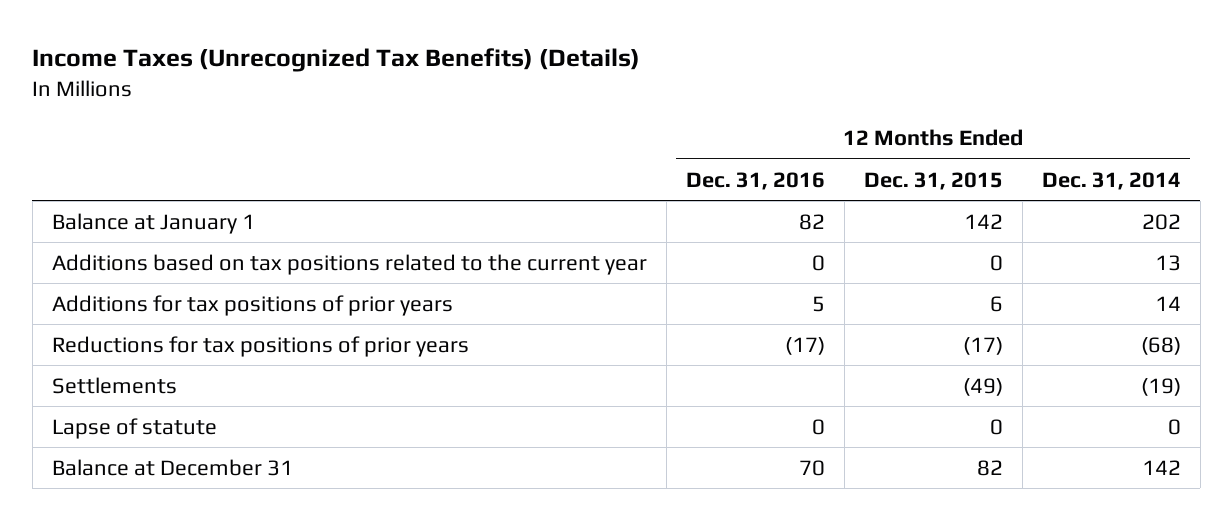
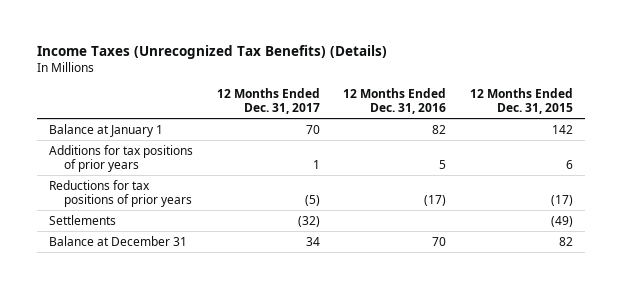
- | 12 Months Ended Dec. 31, 2016 | 12 Months Ended Dec. 31, 2015 | 12 Months Ended Dec. 31, 2014
+ | 12 Months Ended Dec. 31, 2017 | 12 Months Ended Dec. 31, 2016 | 12 Months Ended Dec. 31, 2015
- Additions based on tax positions related to the current year | 0 | 0 | 13
- Lapse of statute | 0 | 0 | 0

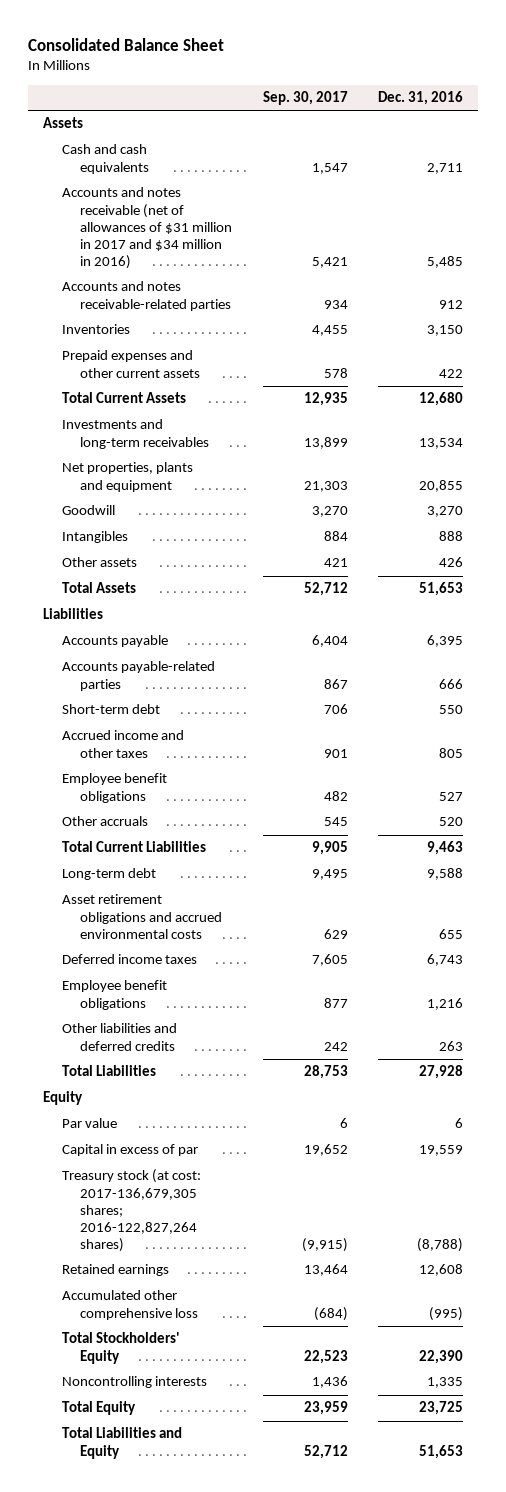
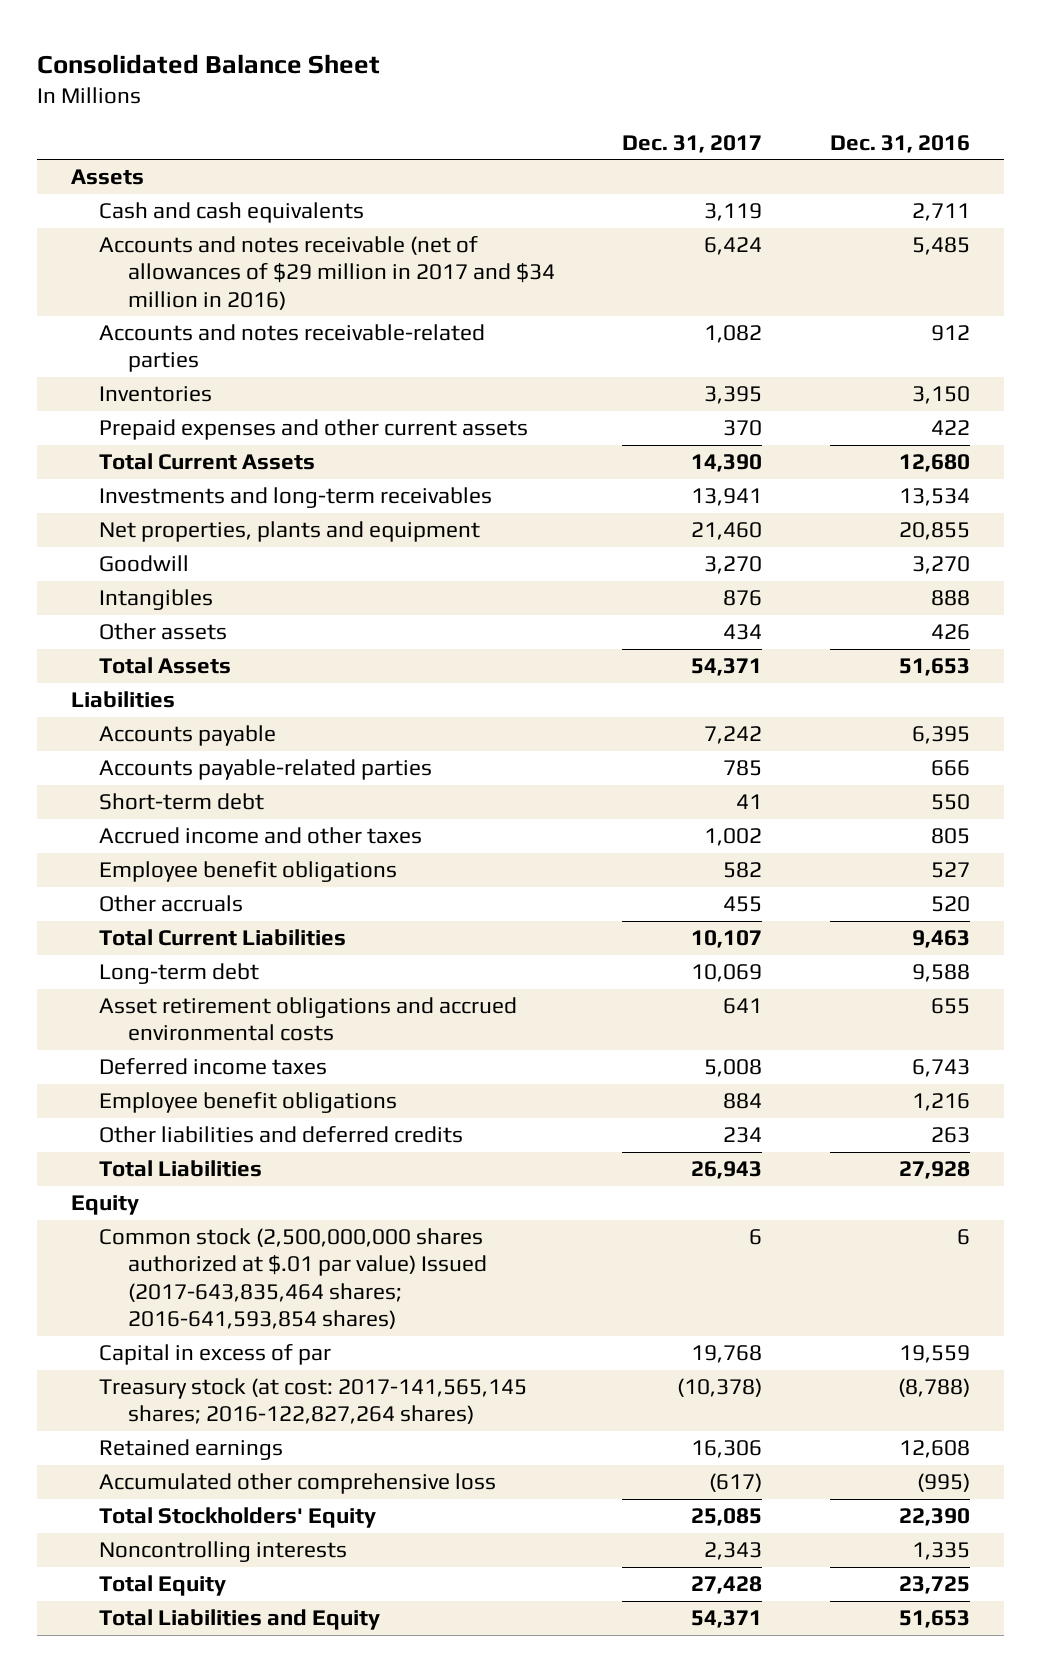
- | Sep. 30, 2017 | Dec. 31, 2016
+ | Dec. 31, 2017 | Dec. 31, 2016
- Accounts and notes receivable (net of allowances of $31 million in 2017 and $34 million in 2016) | 5,421 | 5,485
+ Accounts and notes receivable (net of allowances of $29 million in 2017 and $34 million in 2016) | 6,424 | 5,485
- Par value | 6 | 6
+ Common stock (2,500,000,000 shares authorized at $.01 par value) Issued (2017-643,835,464 shares; 2016-641,593,854 shares) | 6 | 6
- Treasury stock (at cost: 2017-136,679,305 shares; 2016-122,827,264 shares) | (9,915) | (8,788)
+ Treasury stock (at cost: 2017-141,565,145 shares; 2016-122,827,264 shares) | (10,378) | (8,788)

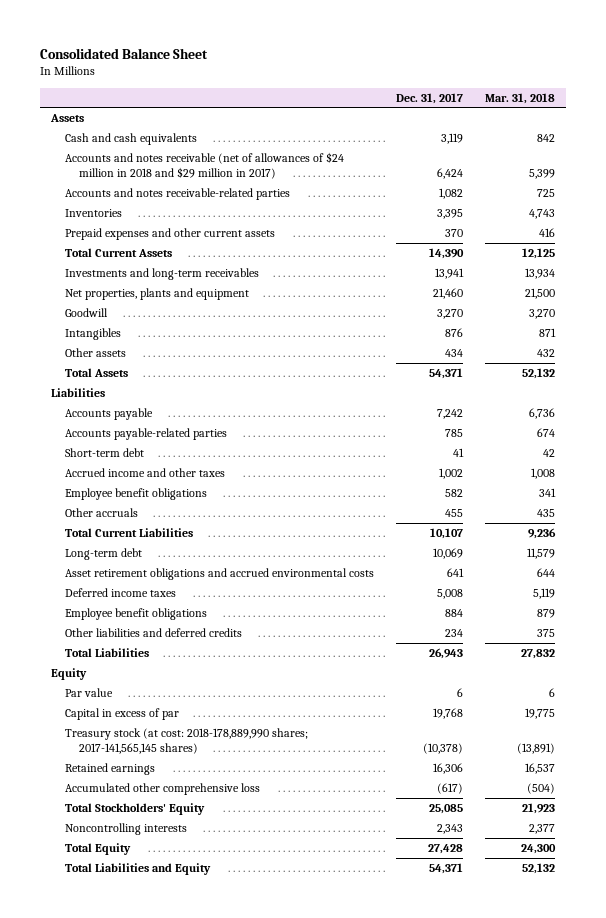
- | Dec. 31, 2017 | Dec. 31, 2016
+ | Dec. 31, 2017 | Mar. 31, 2018
- Accounts and notes receivable (net of allowances of $29 million in 2017 and $34 million in 2016) | 6,424 | 5,485
+ Accounts and notes receivable (net of allowances of $24 million in 2018 and $29 million in 2017) | 6,424 | 5,399
- Common stock (2,500,000,000 shares authorized at $.01 par value) Issued (2017-643,835,464 shares; 2016-641,593,854 shares) | 6 | 6
+ Par value | 6 | 6
- Treasury stock (at cost: 2017-141,565,145 shares; 2016-122,827,264 shares) | (10,378) | (8,788)
+ Treasury stock (at cost: 2018-178,889,990 shares; 2017-141,565,145 shares) | (10,378) | (13,891)

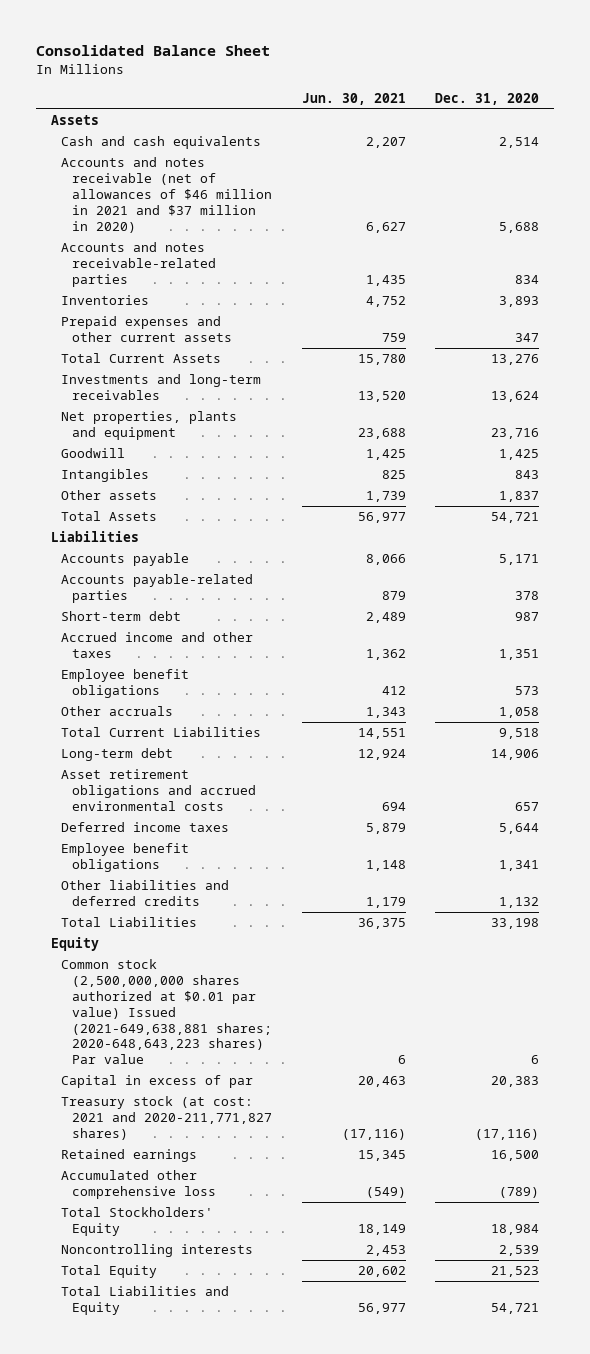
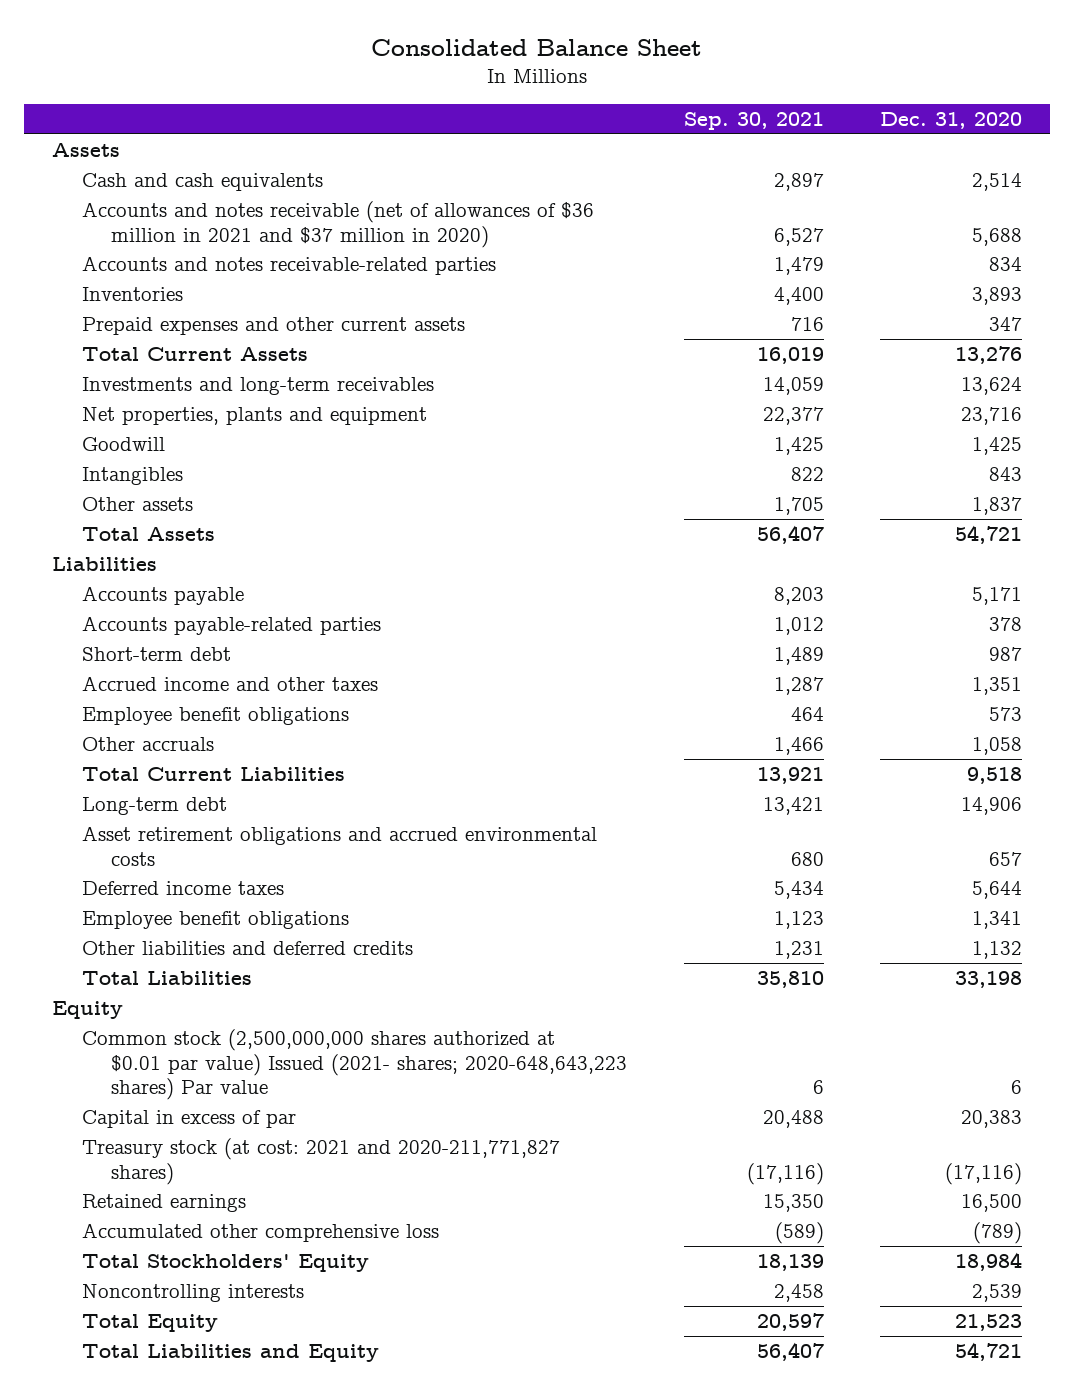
- | Jun. 30, 2021 | Dec. 31, 2020
+ | Sep. 30, 2021 | Dec. 31, 2020
- Accounts and notes receivable (net of allowances of $46 million in 2021 and $37 million in 2020) | 6,627 | 5,688
+ Accounts and notes receivable (net of allowances of $36 million in 2021 and $37 million in 2020) | 6,527 | 5,688
- Common stock (2,500,000,000 shares authorized at $0.01 par value) Issued (2021-649,638,881 shares; 2020-648,643,223 shares) Par value | 6 | 6
+ Common stock (2,500,000,000 shares authorized at $0.01 par value) Issued (2021- shares; 2020-648,643,223 shares) Par value | 6 | 6

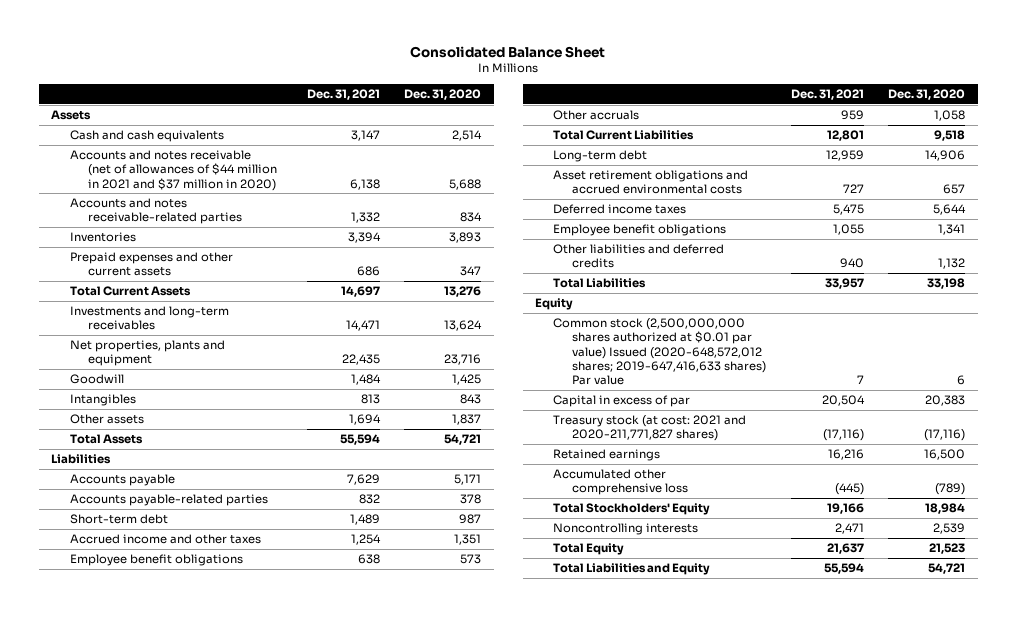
- | Sep. 30, 2021 | Dec. 31, 2020
+ | Dec. 31, 2021 | Dec. 31, 2020
- Accounts and notes receivable (net of allowances of $36 million in 2021 and $37 million in 2020) | 6,527 | 5,688
+ Accounts and notes receivable (net of allowances of $44 million in 2021 and $37 million in 2020) | 6,138 | 5,688
- Common stock (2,500,000,000 shares authorized at $0.01 par value) Issued (2021- shares; 2020-648,643,223 shares) Par value | 6 | 6
+ Common stock (2,500,000,000 shares authorized at $0.01 par value) Issued (2020-648,572,012 shares; 2019-647,416,633 shares) Par value | 7 | 6

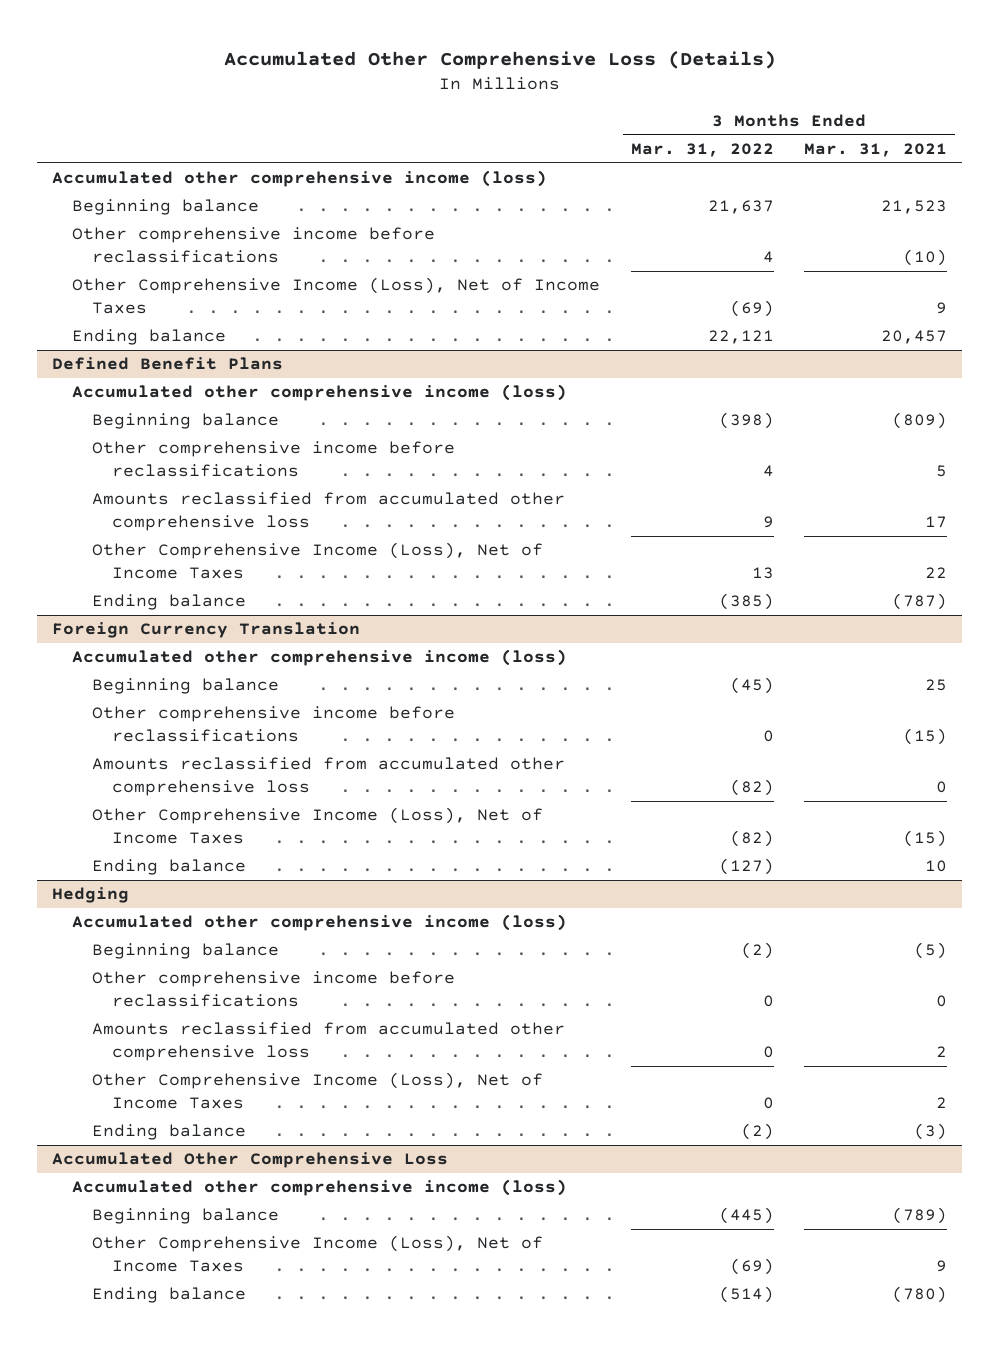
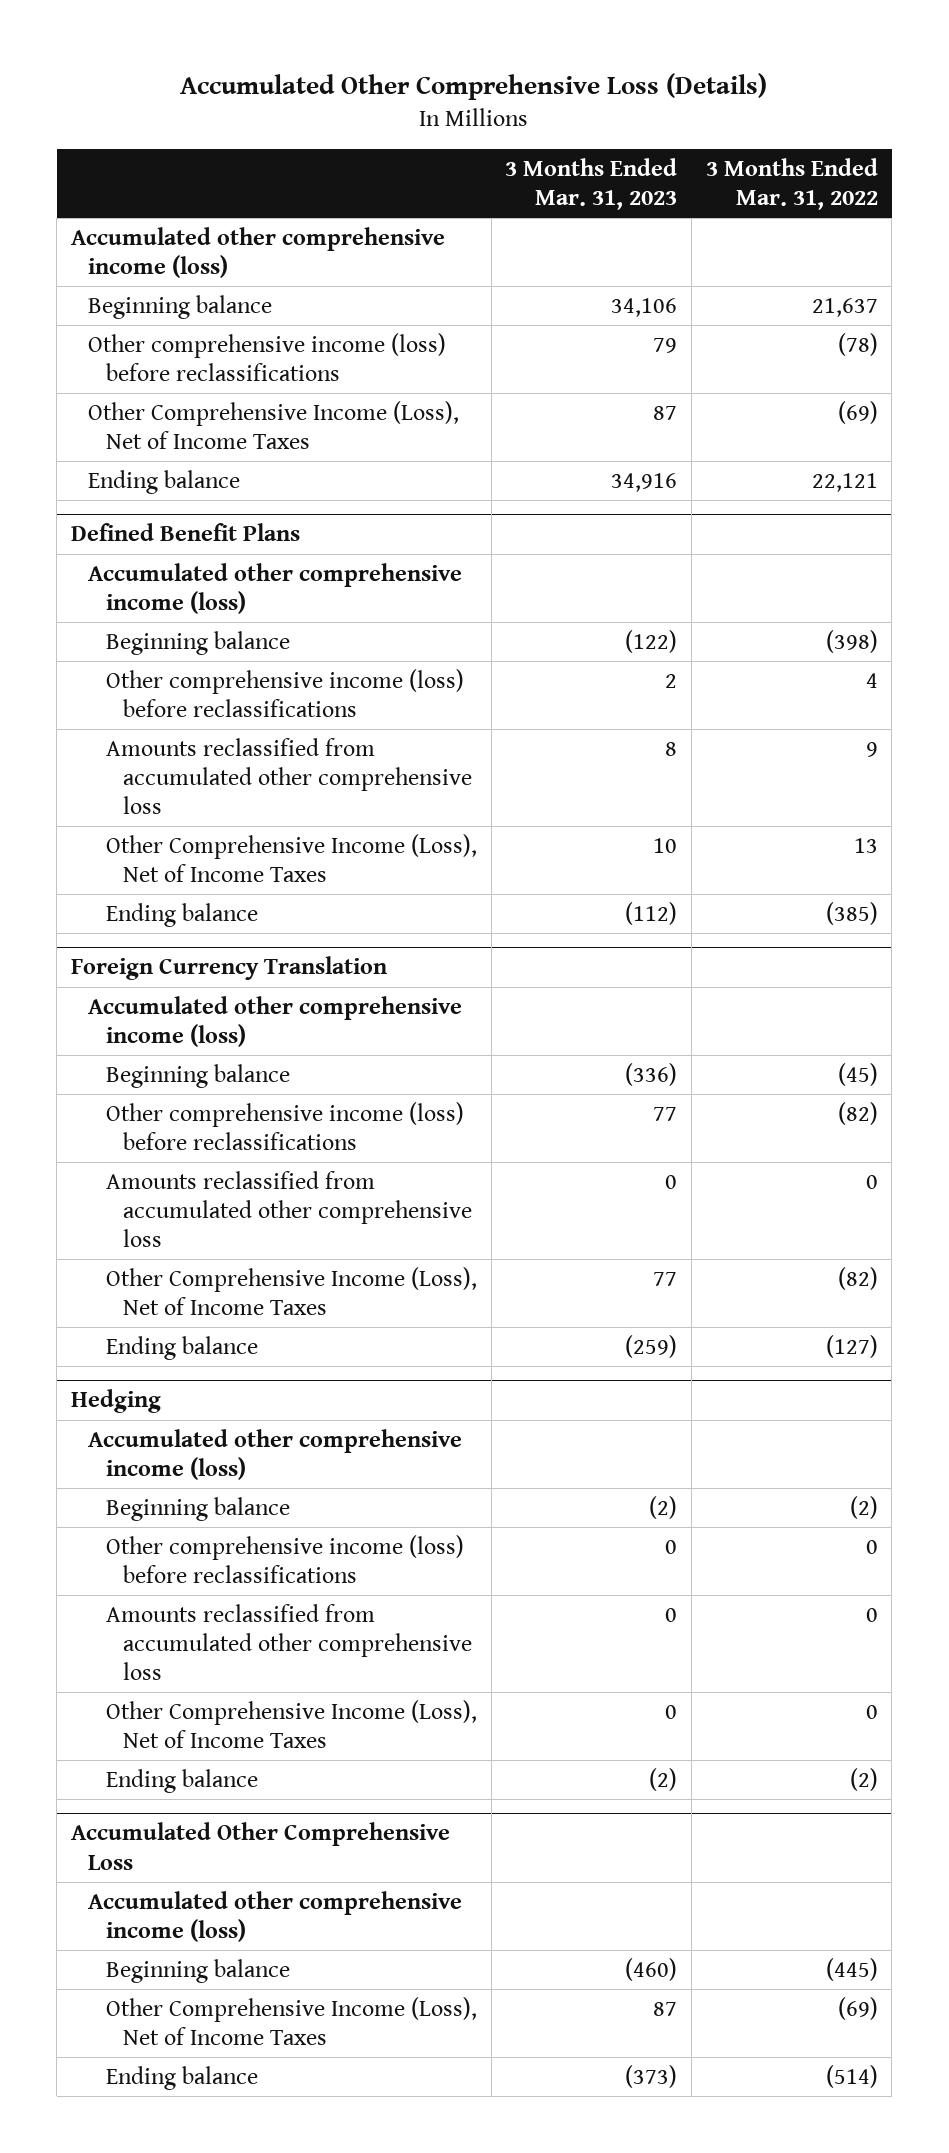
- | 3 Months Ended Mar. 31, 2022 | 3 Months Ended Mar. 31, 2021
+ | 3 Months Ended Mar. 31, 2023 | 3 Months Ended Mar. 31, 2022
- Other comprehensive income before reclassifications | 4 | (10)
+ Other comprehensive income (loss) before reclassifications | 79 | (78)
@ Defined Benefit Plans
- Other comprehensive income before reclassifications | 4 | 5
+ Other comprehensive income (loss) before reclassifications | 2 | 4
@ Foreign Currency Translation
- Other comprehensive income before reclassifications | 0 | (15)
- Amounts reclassified from accumulated other comprehensive loss | (82) | 0
+ Other comprehensive income (loss) before reclassifications | 77 | (82)
+ Amounts reclassified from accumulated other comprehensive loss | 0 | 0
@ Hedging
- Other comprehensive income before reclassifications | 0 | 0
+ Other comprehensive income (loss) before reclassifications | 0 | 0

